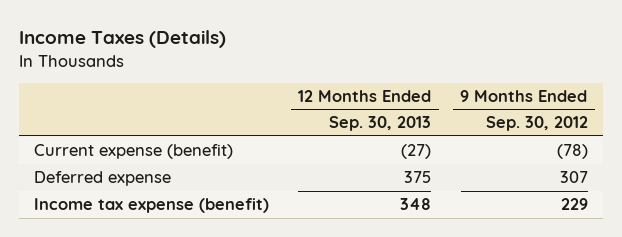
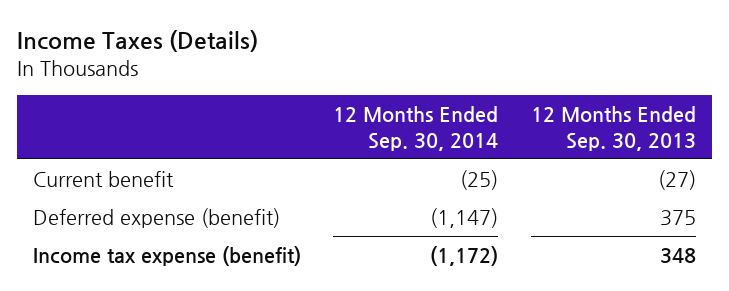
- | 12 Months Ended Sep. 30, 2013 | 9 Months Ended Sep. 30, 2012
+ | 12 Months Ended Sep. 30, 2014 | 12 Months Ended Sep. 30, 2013
- Current expense (benefit) | (27) | (78)
- Deferred expense | 375 | 307
+ Current benefit | (25) | (27)
+ Deferred expense (benefit) | (1,147) | 375

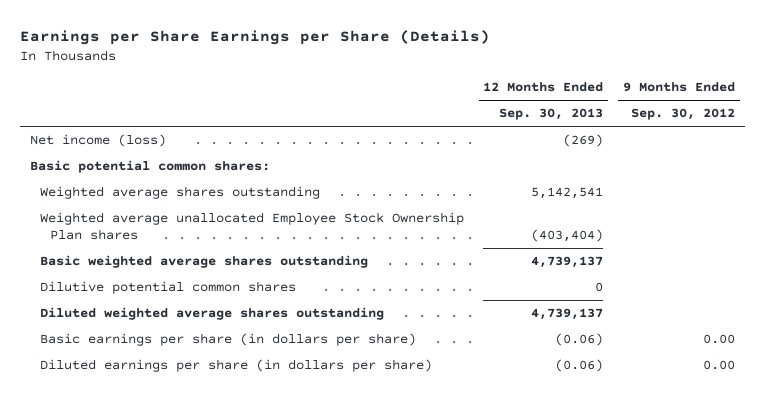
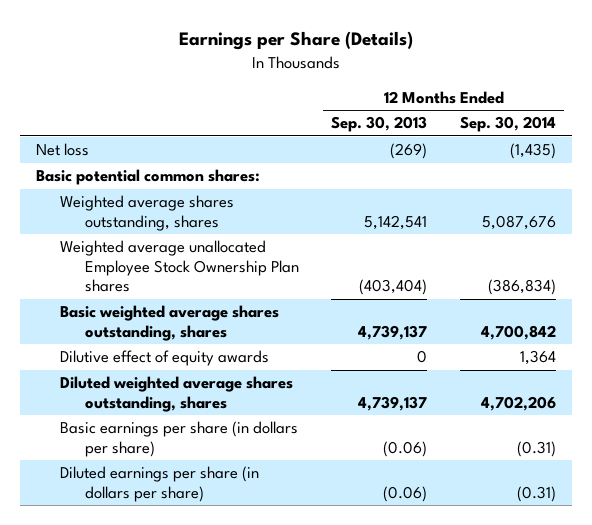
- Earnings per Share Earnings per Share (Details)
+ Earnings per Share (Details)
- | 12 Months Ended Sep. 30, 2013 | 9 Months Ended Sep. 30, 2012
+ | 12 Months Ended Sep. 30, 2013 | 12 Months Ended Sep. 30, 2014
- Net income (loss) | (269) |
+ Net loss | (269) | (1,435)
- Weighted average shares outstanding | 5,142,541 |
+ Weighted average shares outstanding, shares | 5,142,541 | 5,087,676
- Basic weighted average shares outstanding | 4,739,137 |
- Dilutive potential common shares | 0 |
- Diluted weighted average shares outstanding | 4,739,137 |
+ Basic weighted average shares outstanding, shares | 4,739,137 | 4,700,842
+ Dilutive effect of equity awards | 0 | 1,364
+ Diluted weighted average shares outstanding, shares | 4,739,137 | 4,702,206

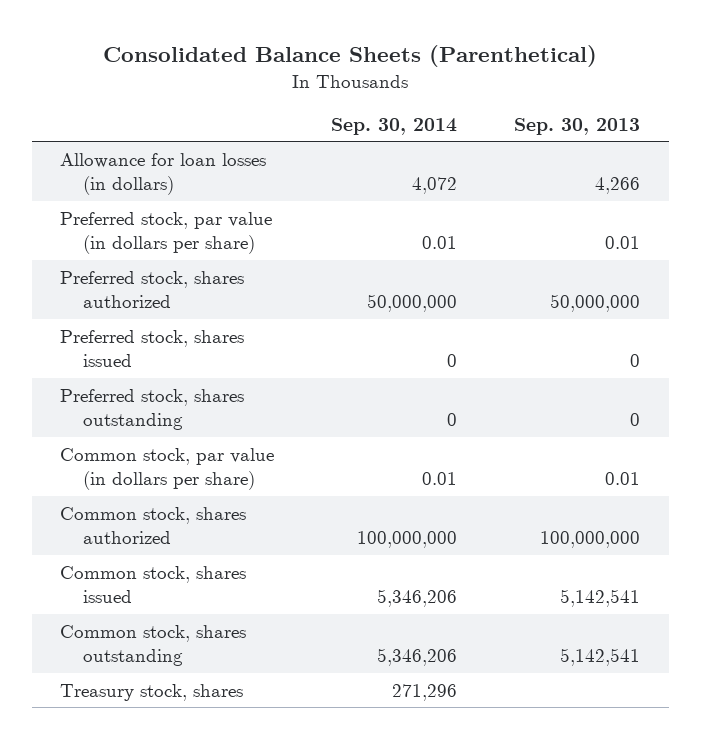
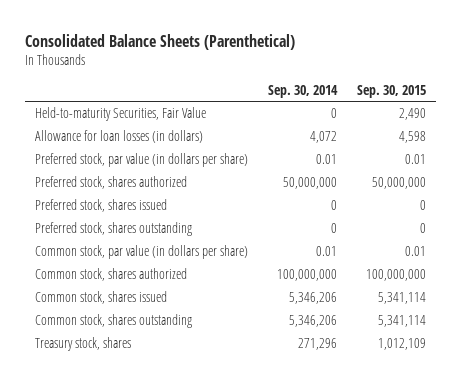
- | Sep. 30, 2014 | Sep. 30, 2013
+ | Sep. 30, 2014 | Sep. 30, 2015
+ Held-to-maturity Securities, Fair Value | 0 | 2,490

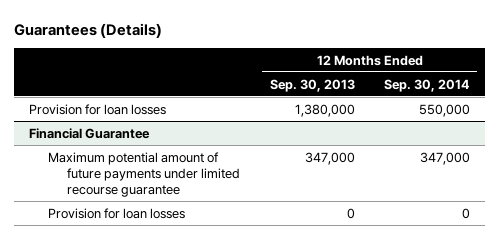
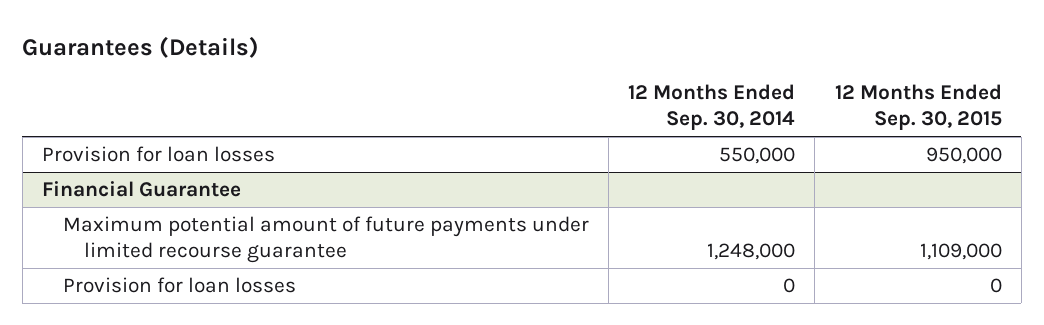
- | 12 Months Ended Sep. 30, 2013 | 12 Months Ended Sep. 30, 2014
+ | 12 Months Ended Sep. 30, 2014 | 12 Months Ended Sep. 30, 2015
@ Financial Guarantee
- Maximum potential amount of future payments under limited recourse guarantee | 347,000 | 347,000
+ Maximum potential amount of future payments under limited recourse guarantee | 1,248,000 | 1,109,000

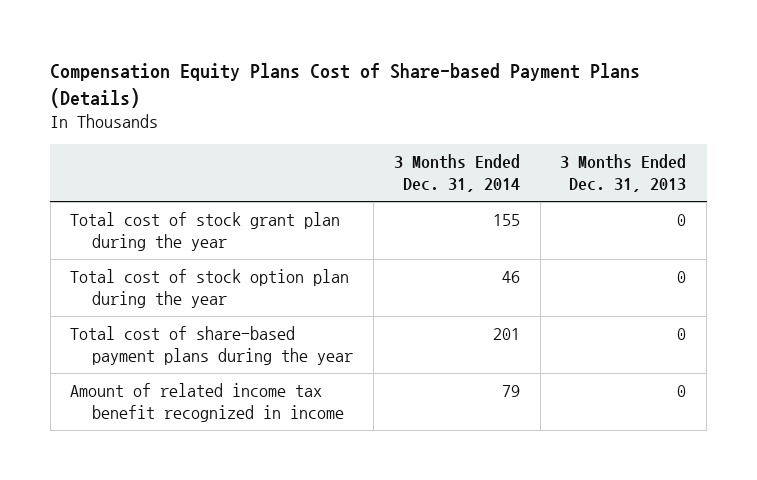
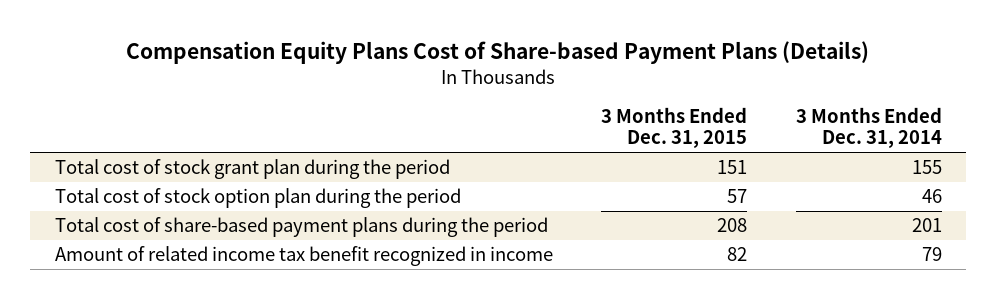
- | 3 Months Ended Dec. 31, 2014 | 3 Months Ended Dec. 31, 2013
+ | 3 Months Ended Dec. 31, 2015 | 3 Months Ended Dec. 31, 2014
- Total cost of stock grant plan during the year | 155 | 0
- Total cost of stock option plan during the year | 46 | 0
- Total cost of share-based payment plans during the year | 201 | 0
+ Total cost of stock grant plan during the period | 151 | 155
+ Total cost of stock option plan during the period | 57 | 46
+ Total cost of share-based payment plans during the period | 208 | 201

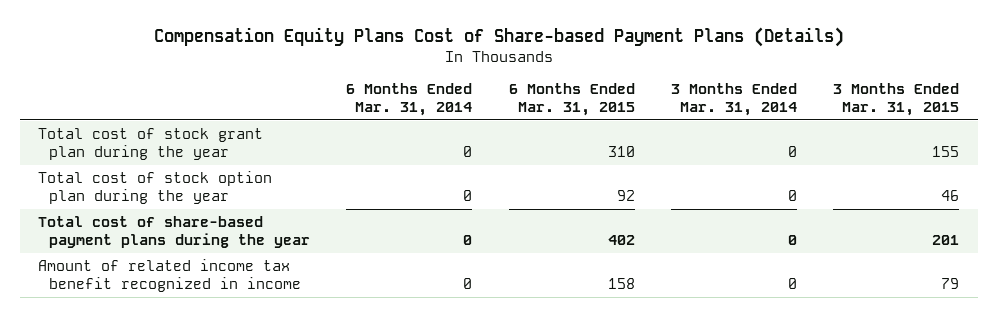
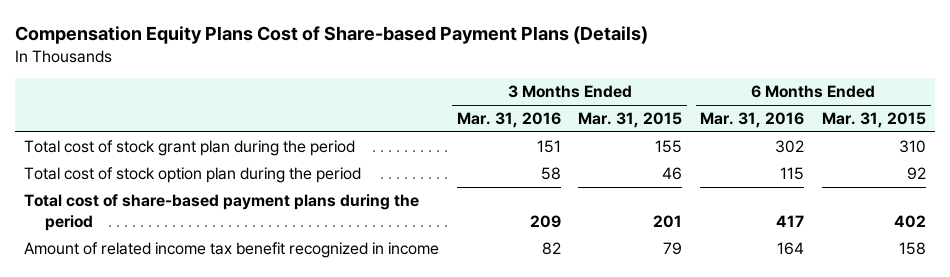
- | 6 Months Ended Mar. 31, 2014 | 6 Months Ended Mar. 31, 2015 | 3 Months Ended Mar. 31, 2014 | 3 Months Ended Mar. 31, 2015
+ | 3 Months Ended Mar. 31, 2016 | 3 Months Ended Mar. 31, 2015 | 6 Months Ended Mar. 31, 2016 | 6 Months Ended Mar. 31, 2015
- Total cost of stock grant plan during the year | 0 | 310 | 0 | 155
- Total cost of stock option plan during the year | 0 | 92 | 0 | 46
- Total cost of share-based payment plans during the year | 0 | 402 | 0 | 201
+ Total cost of stock grant plan during the period | 151 | 155 | 302 | 310
+ Total cost of stock option plan during the period | 58 | 46 | 115 | 92
+ Total cost of share-based payment plans during the period | 209 | 201 | 417 | 402

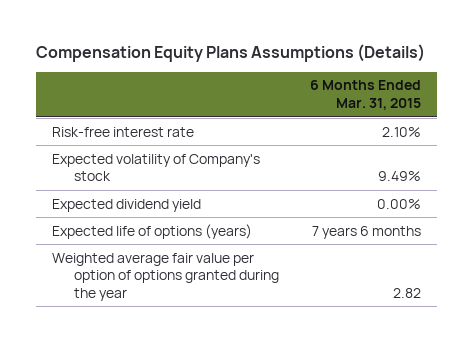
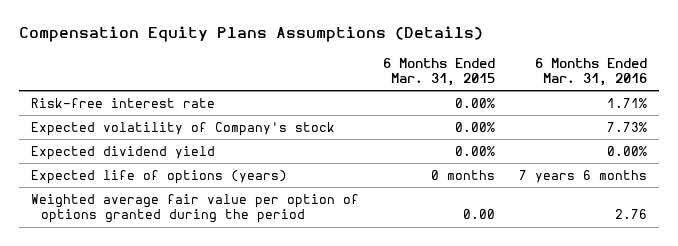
- | 6 Months Ended Mar. 31, 2015
+ | 6 Months Ended Mar. 31, 2015 | 6 Months Ended Mar. 31, 2016
- Risk-free interest rate | 2.10%
- Expected volatility of Company's stock | 9.49%
+ Risk-free interest rate | 0.00% | 1.71%
+ Expected volatility of Company's stock | 0.00% | 7.73%
- Expected life of options (years) | 7 years 6 months
- Weighted average fair value per option of options granted during the year | 2.82
+ Expected life of options (years) | 0 months | 7 years 6 months
+ Weighted average fair value per option of options granted during the period | 0.00 | 2.76

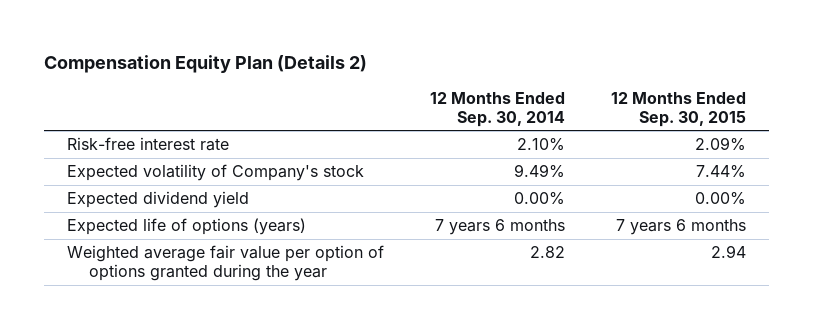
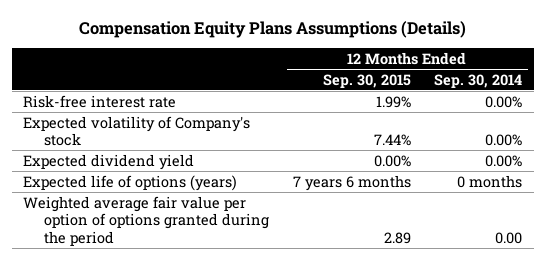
- Compensation Equity Plan (Details 2)
+ Compensation Equity Plans Assumptions (Details)
- | 12 Months Ended Sep. 30, 2014 | 12 Months Ended Sep. 30, 2015
+ | 12 Months Ended Sep. 30, 2015 | 12 Months Ended Sep. 30, 2014
- Risk-free interest rate | 2.10% | 2.09%
- Expected volatility of Company's stock | 9.49% | 7.44%
+ Risk-free interest rate | 1.99% | 0.00%
+ Expected volatility of Company's stock | 7.44% | 0.00%
- Expected life of options (years) | 7 years 6 months | 7 years 6 months
- Weighted average fair value per option of options granted during the year | 2.82 | 2.94
+ Expected life of options (years) | 7 years 6 months | 0 months
+ Weighted average fair value per option of options granted during the period | 2.89 | 0.00

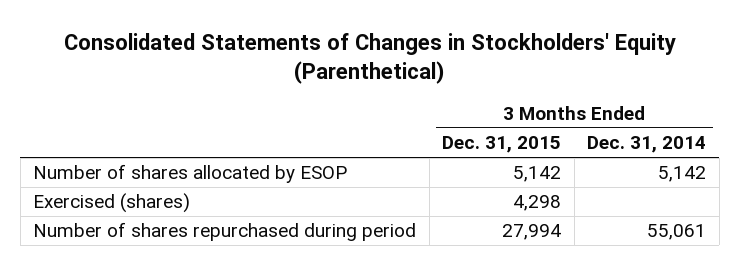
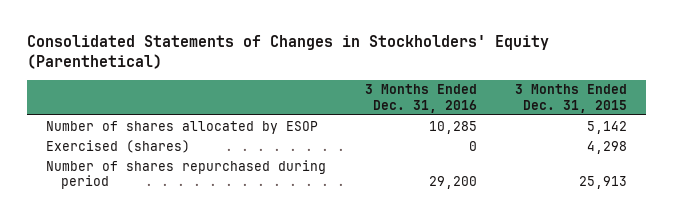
- | 3 Months Ended Dec. 31, 2015 | 3 Months Ended Dec. 31, 2014
+ | 3 Months Ended Dec. 31, 2016 | 3 Months Ended Dec. 31, 2015
- Number of shares repurchased during period | 27,994 | 55,061
+ Number of shares repurchased during period | 29,200 | 25,913

